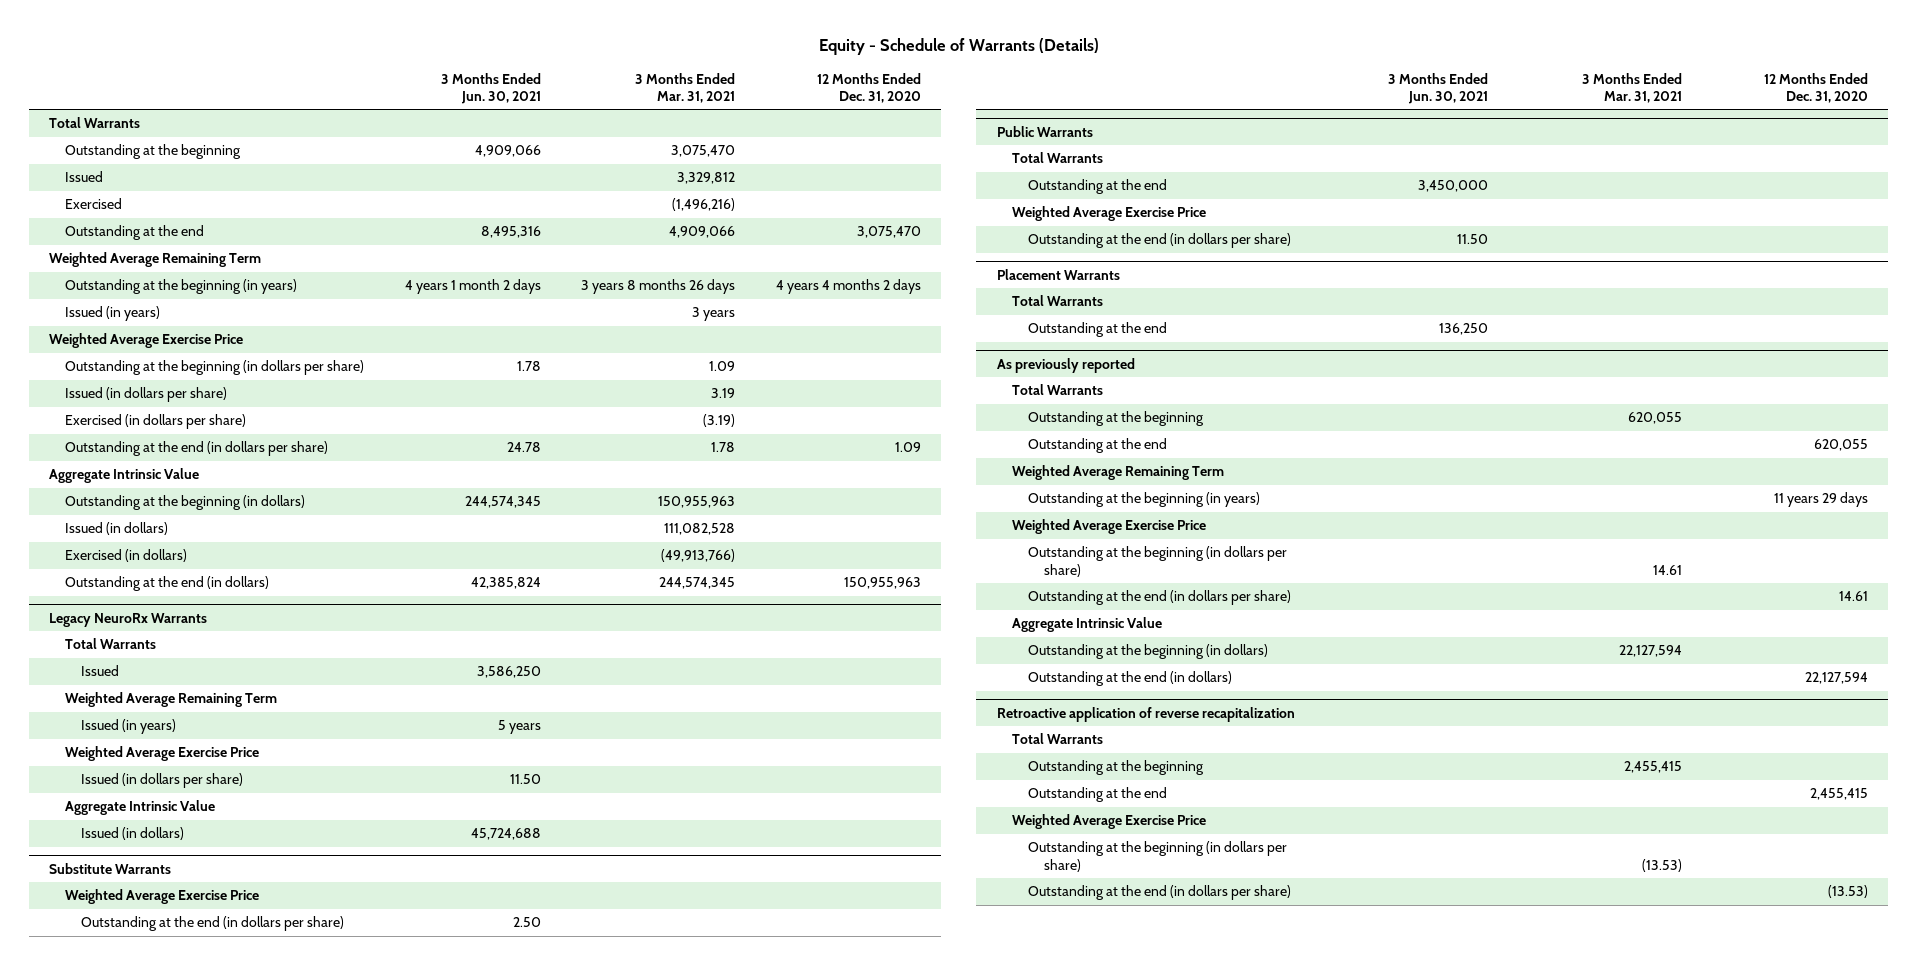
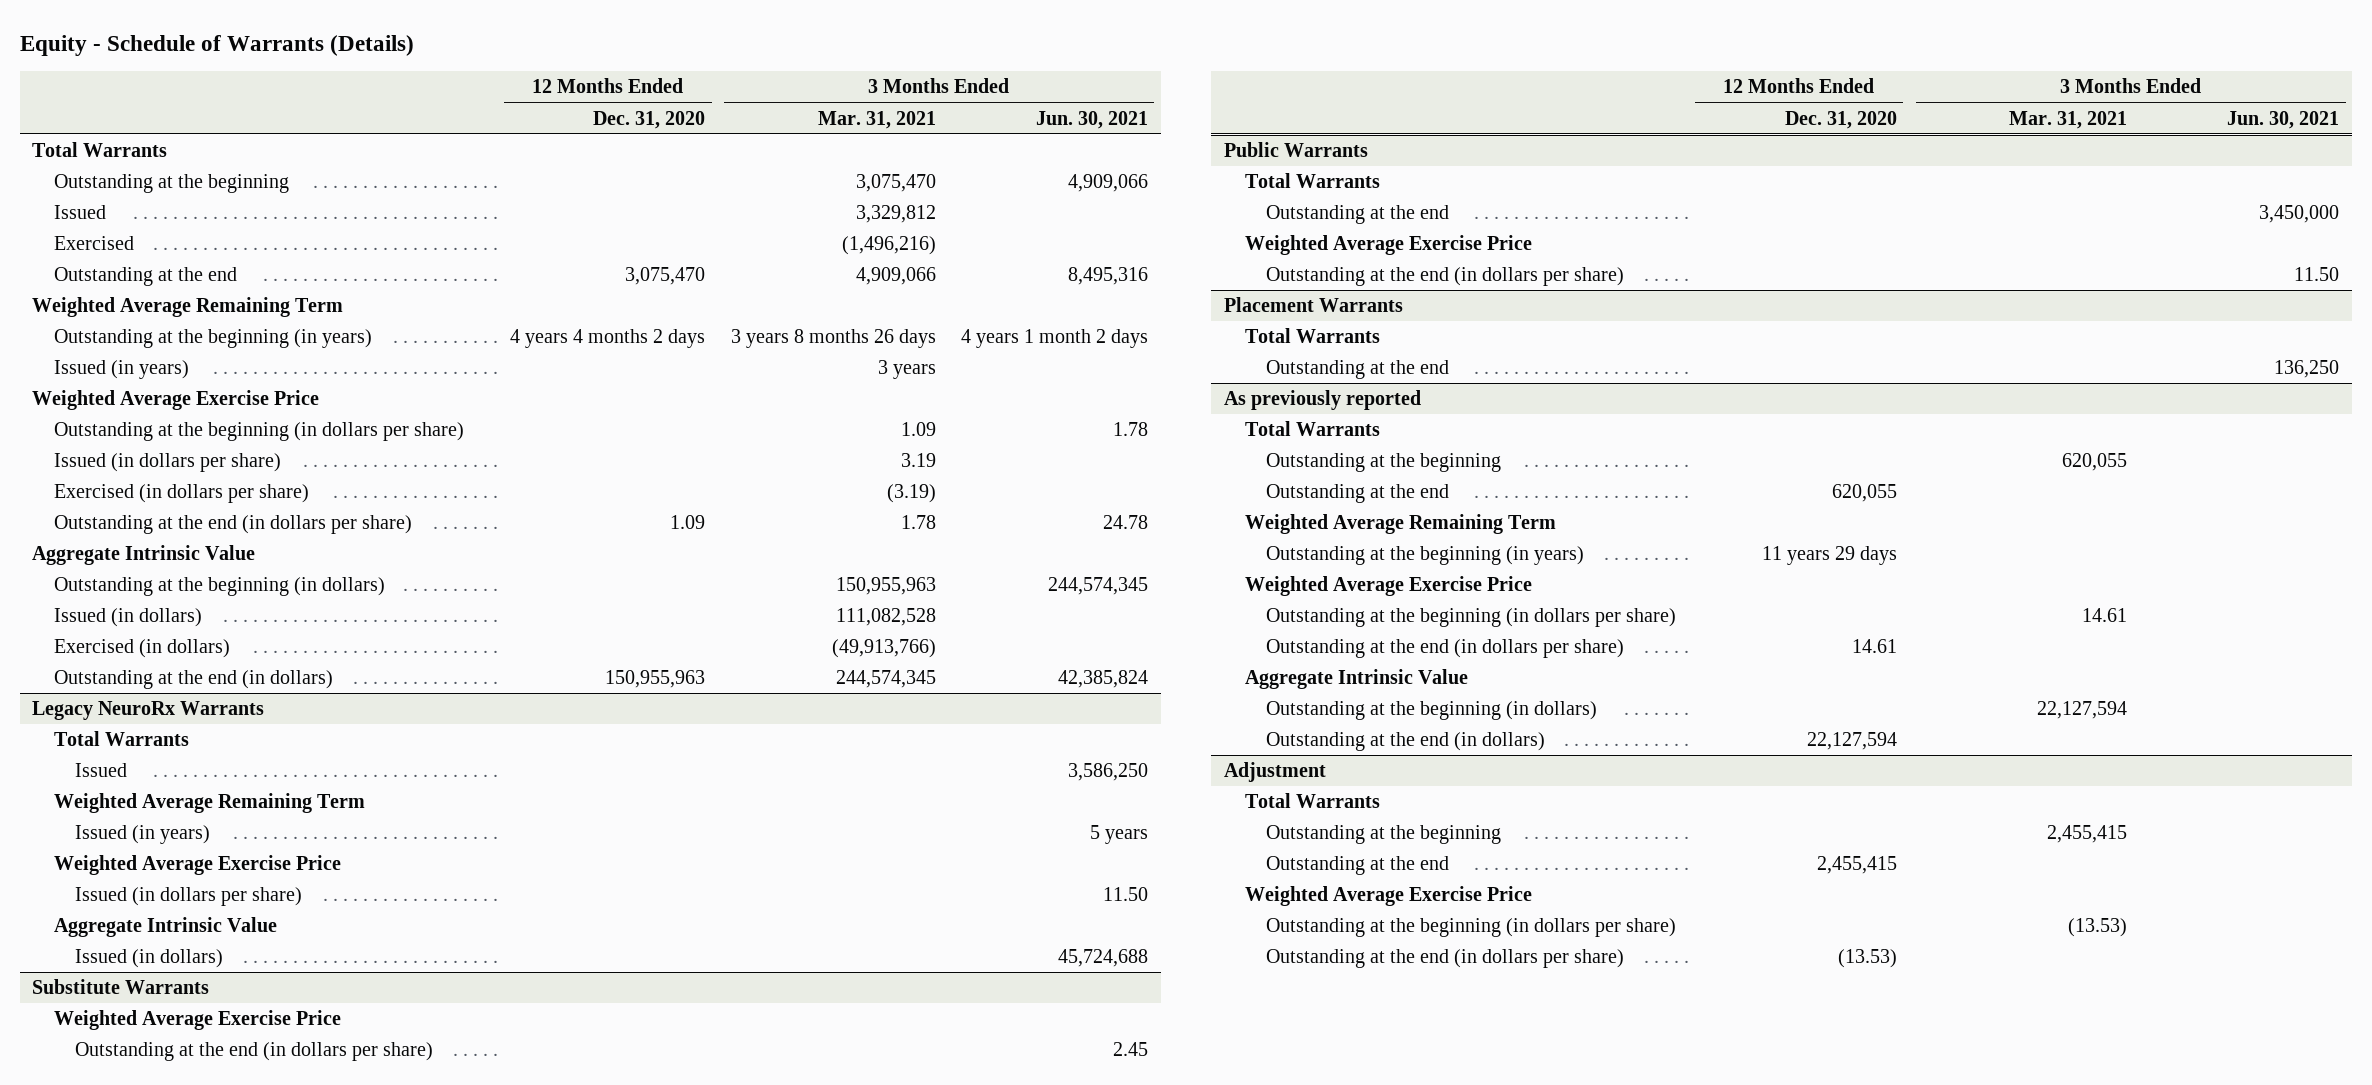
- | 3 Months Ended Jun. 30, 2021 | 3 Months Ended Mar. 31, 2021 | 12 Months Ended Dec. 31, 2020
+ | 12 Months Ended Dec. 31, 2020 | 3 Months Ended Mar. 31, 2021 | 3 Months Ended Jun. 30, 2021
@ Substitute Warrants
- Outstanding at the end (in dollars per share) | 2.50 | |
+ Outstanding at the end (in dollars per share) | | | 2.45
- Retroactive application of reverse recapitalization
+ Adjustment

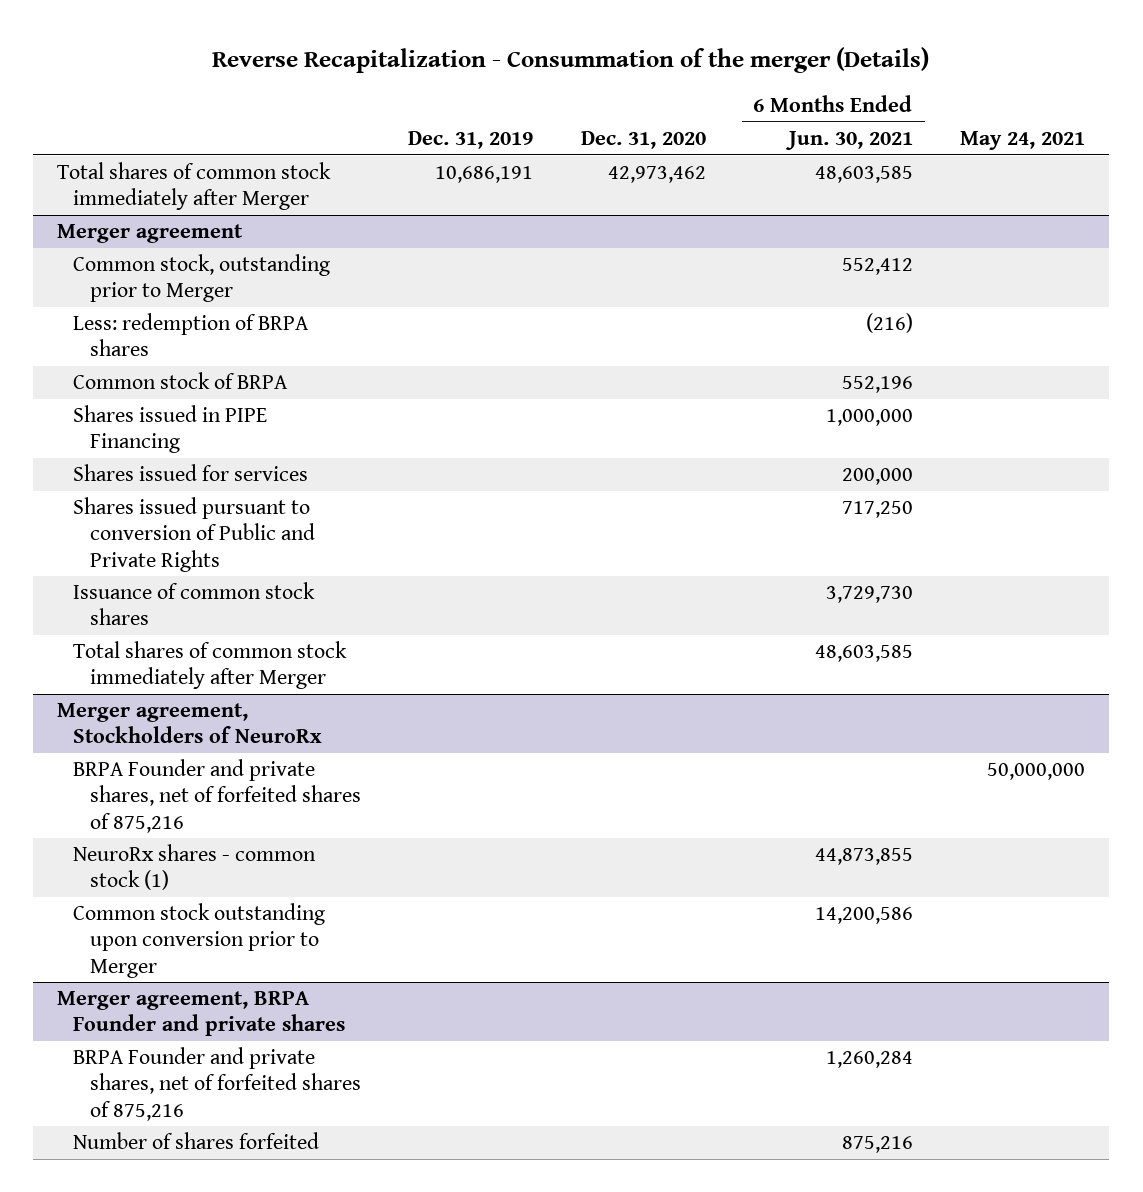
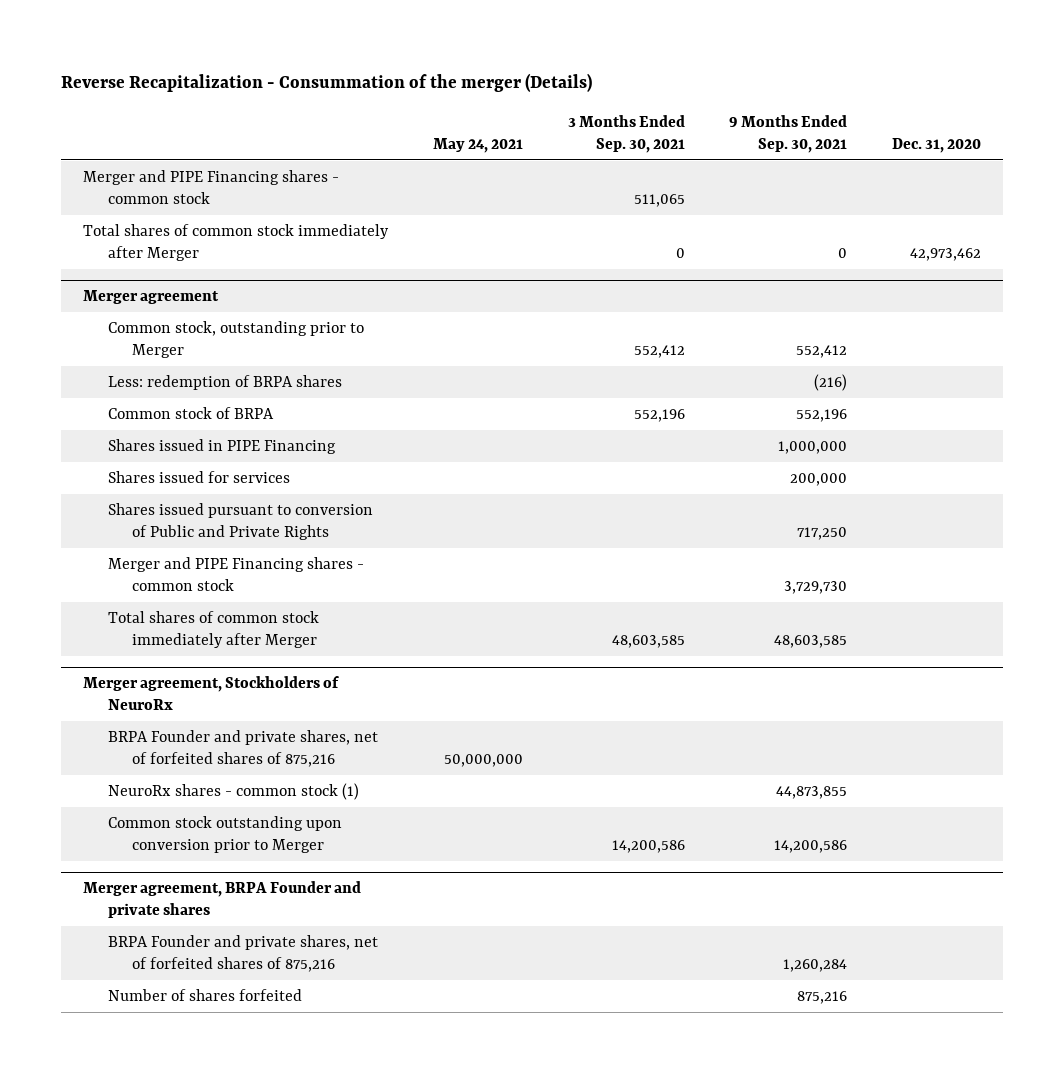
- | Dec. 31, 2019 | Dec. 31, 2020 | 6 Months Ended Jun. 30, 2021 | May 24, 2021
+ | May 24, 2021 | 3 Months Ended Sep. 30, 2021 | 9 Months Ended Sep. 30, 2021 | Dec. 31, 2020
+ Merger and PIPE Financing shares - common stock | | 511,065 | |
@ Merger agreement
- Issuance of common stock shares | | | 3,729,730 |
+ Merger and PIPE Financing shares - common stock | | | 3,729,730 |

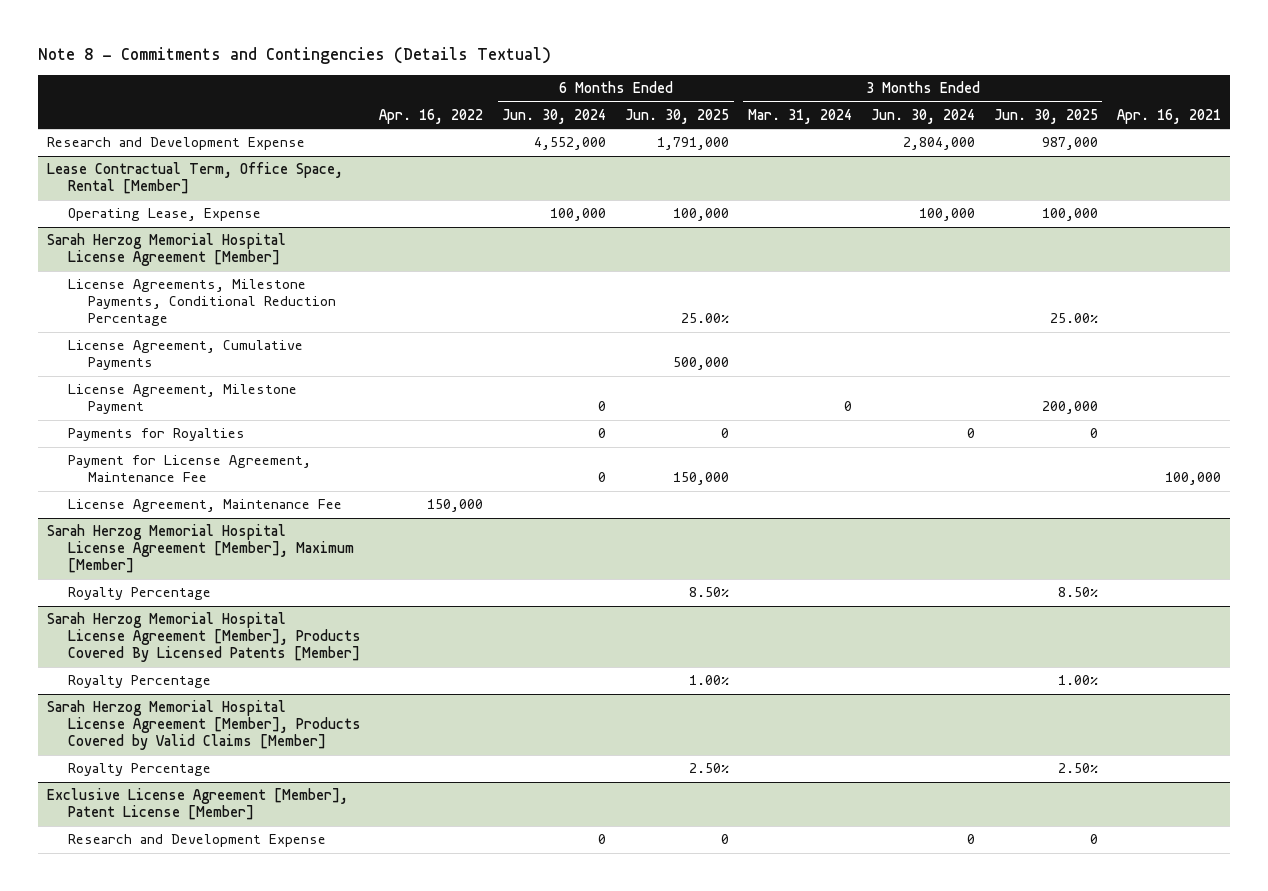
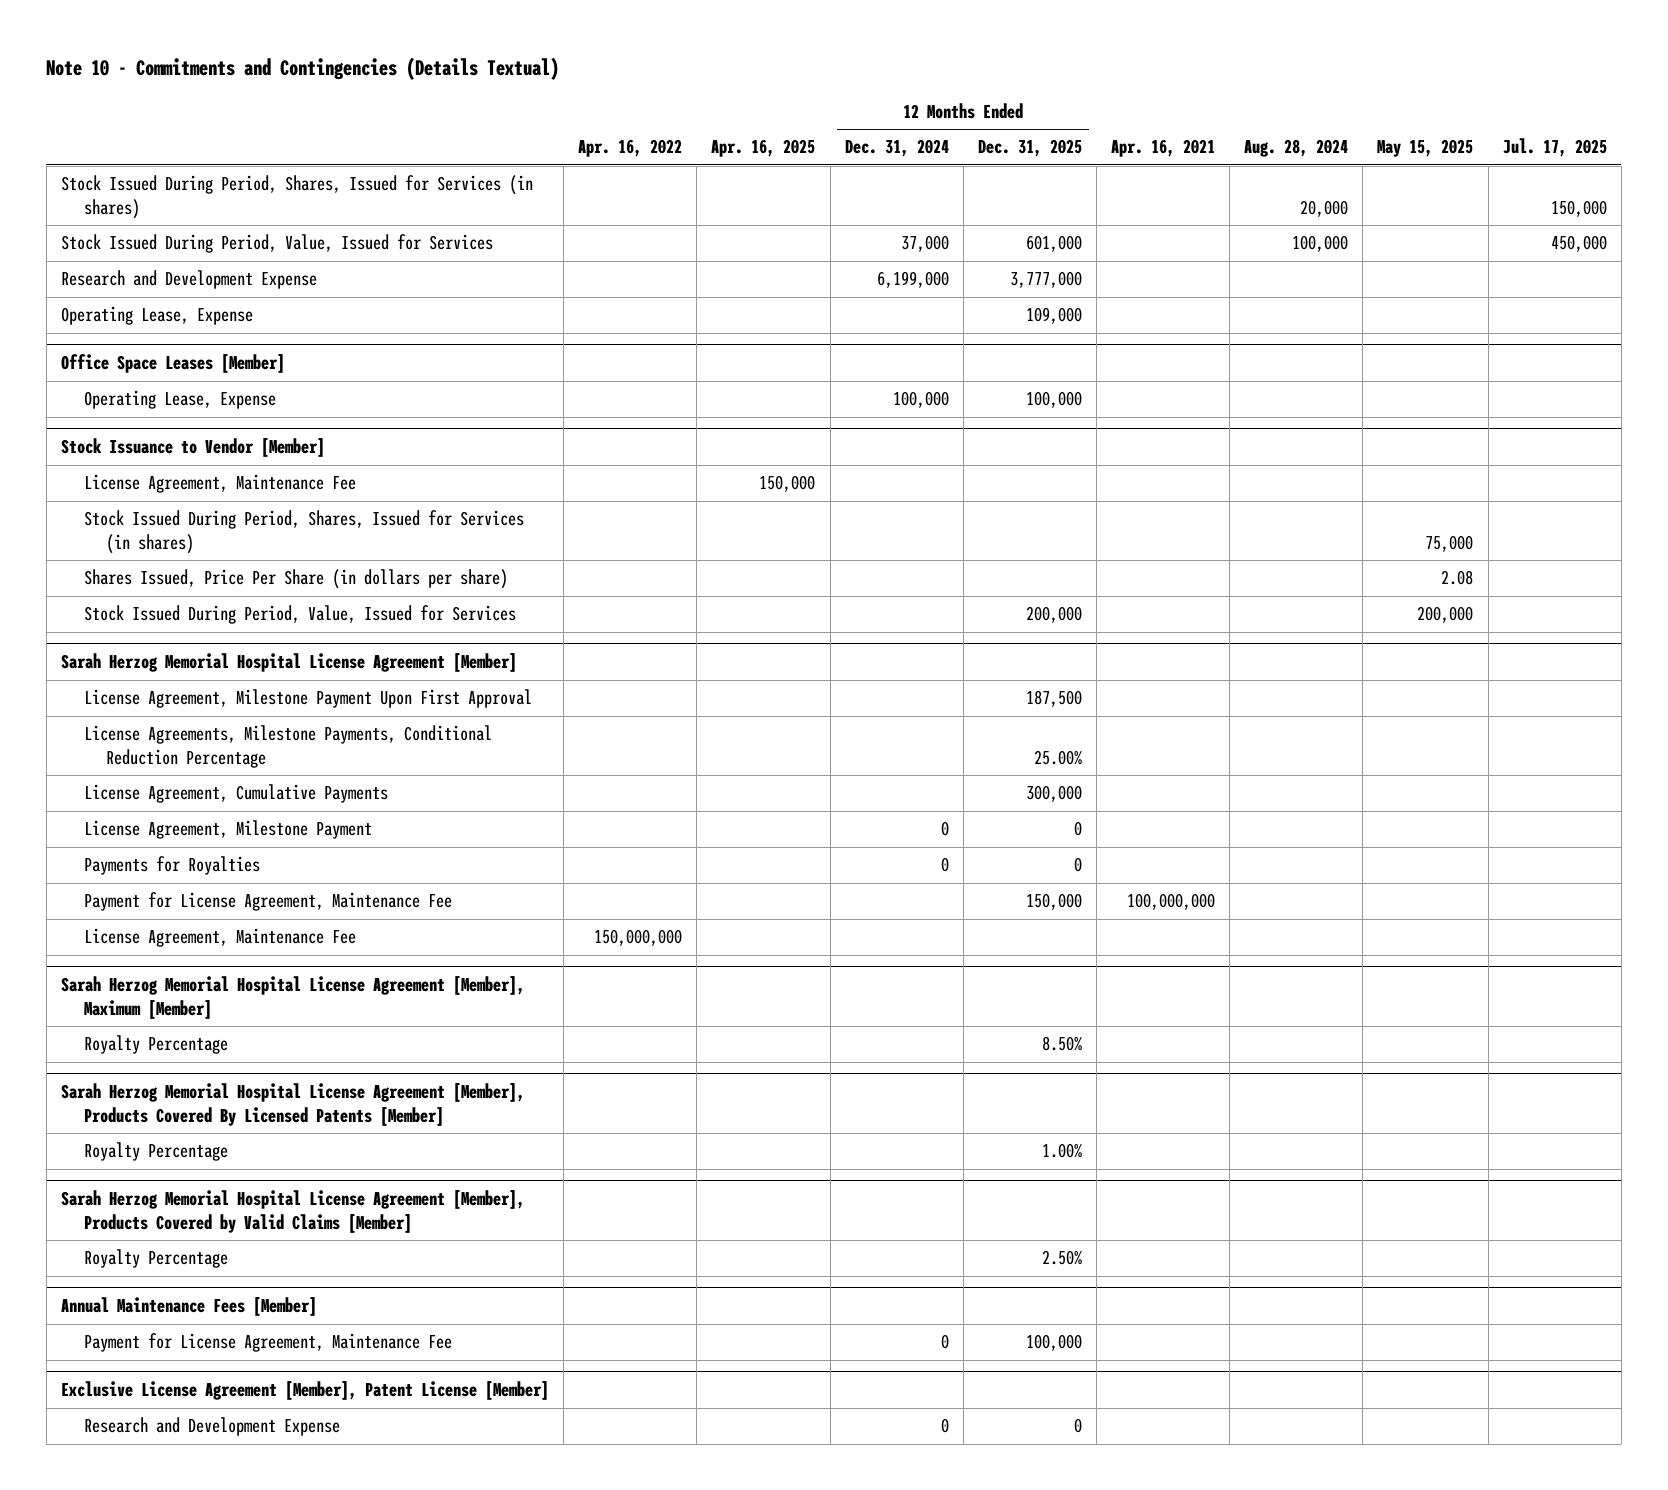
- Note 8 - Commitments and Contingencies (Details Textual)
+ Note 10 - Commitments and Contingencies (Details Textual)
- | Apr. 16, 2022 | 6 Months Ended Jun. 30, 2024 | 6 Months Ended Jun. 30, 2025 | 3 Months Ended Mar. 31, 2024 | 3 Months Ended Jun. 30, 2024 | 3 Months Ended Jun. 30, 2025 | Apr. 16, 2021
+ | Apr. 16, 2022 | Apr. 16, 2025 | 12 Months Ended Dec. 31, 2024 | 12 Months Ended Dec. 31, 2025 | Apr. 16, 2021 | Aug. 28, 2024 | May 15, 2025 | Jul. 17, 2025
+ Stock Issued During Period, Shares, Issued for Services (in shares) | | | | | | 20,000 | | 150,000
+ Stock Issued During Period, Value, Issued for Services | | | 37,000 | 601,000 | | 100,000 | | 450,000
- Lease Contractual Term, Office Space, Rental [Member]
- Operating Lease, Expense | | 100,000 | 100,000 | | 100,000 | 100,000 |
+ Operating Lease, Expense | | | | 109,000 | | | |
+ Office Space Leases [Member]
+ Operating Lease, Expense | | | 100,000 | 100,000 | | | |
+ Stock Issuance to Vendor [Member]
+ License Agreement, Maintenance Fee | | 150,000 | | | | | |
+ Stock Issued During Period, Shares, Issued for Services (in shares) | | | | | | | 75,000 |
+ Shares Issued, Price Per Share (in dollars per share) | | | | | | | 2.08 |
+ Stock Issued During Period, Value, Issued for Services | | | | 200,000 | | | 200,000 |
@ Sarah Herzog Memorial Hospital License Agreement [Member]
+ License Agreement, Milestone Payment Upon First Approval | | | | 187,500 | | | |
- Payment for License Agreement, Maintenance Fee | | 0 | 150,000 | | | | 100,000
- License Agreement, Maintenance Fee | 150,000 | | | | | |
+ Payment for License Agreement, Maintenance Fee | | | | 150,000 | 100,000,000 | | |
+ License Agreement, Maintenance Fee | 150,000,000 | | | | | | |
+ Annual Maintenance Fees [Member]
+ Payment for License Agreement, Maintenance Fee | | | 0 | 100,000 | | | |

